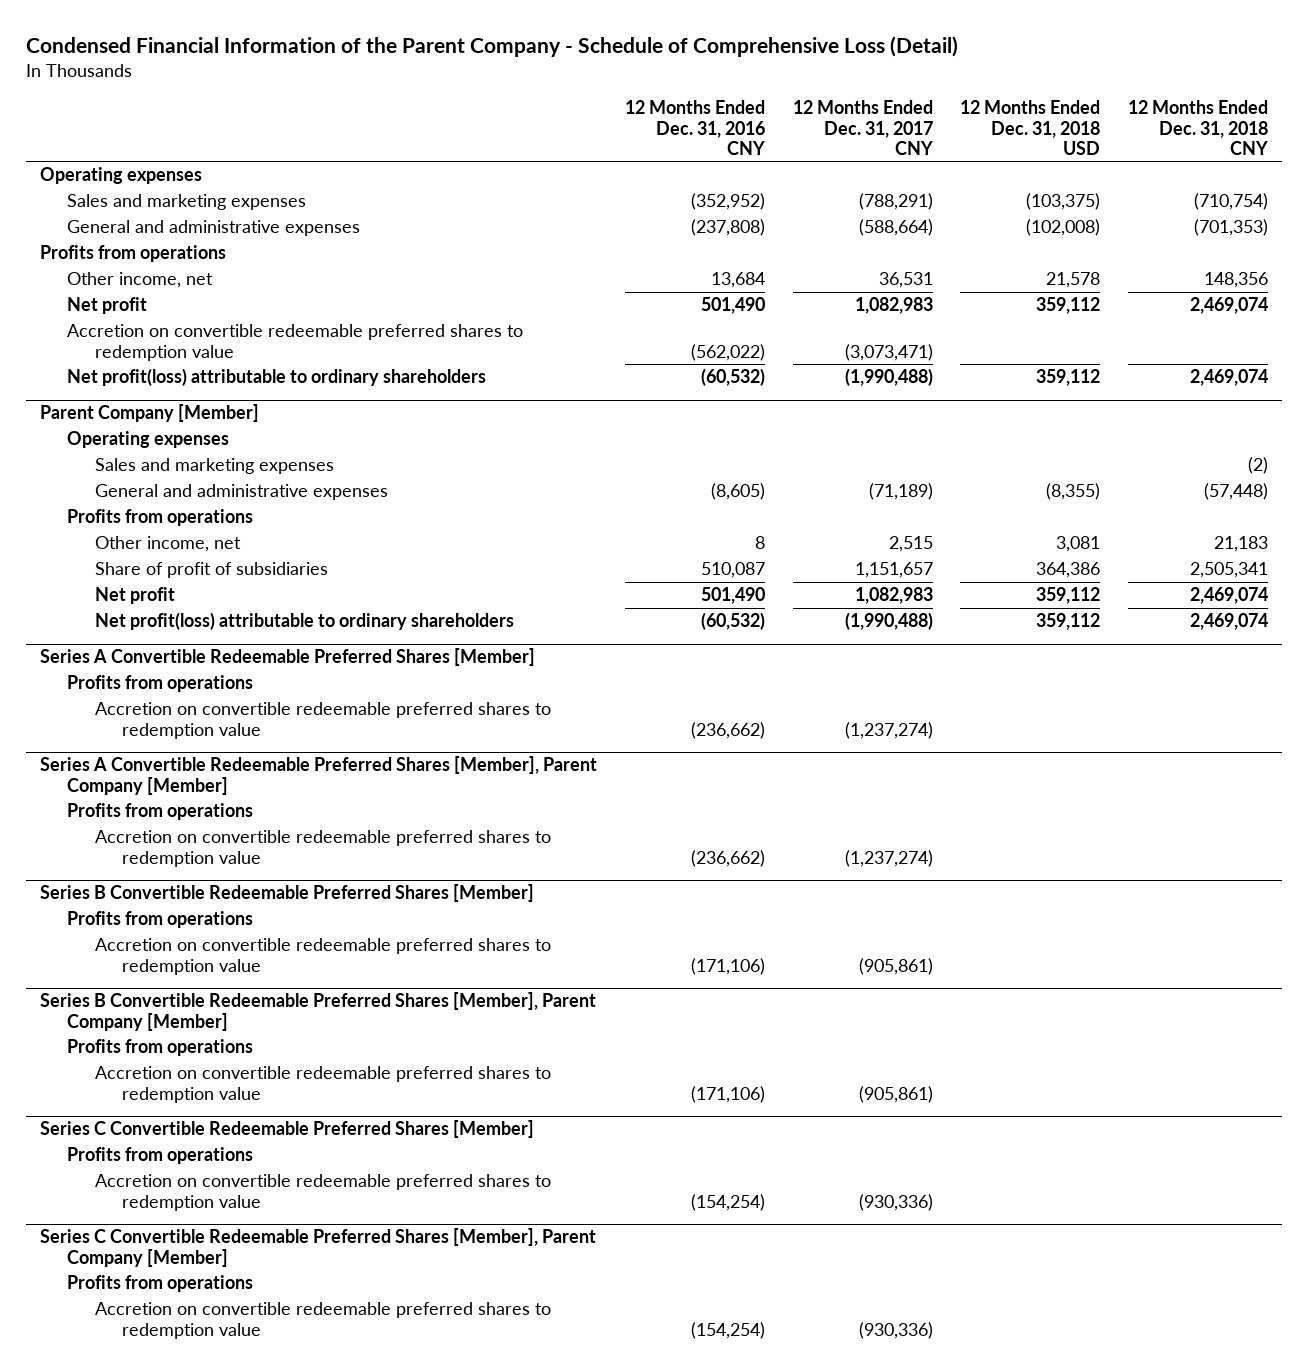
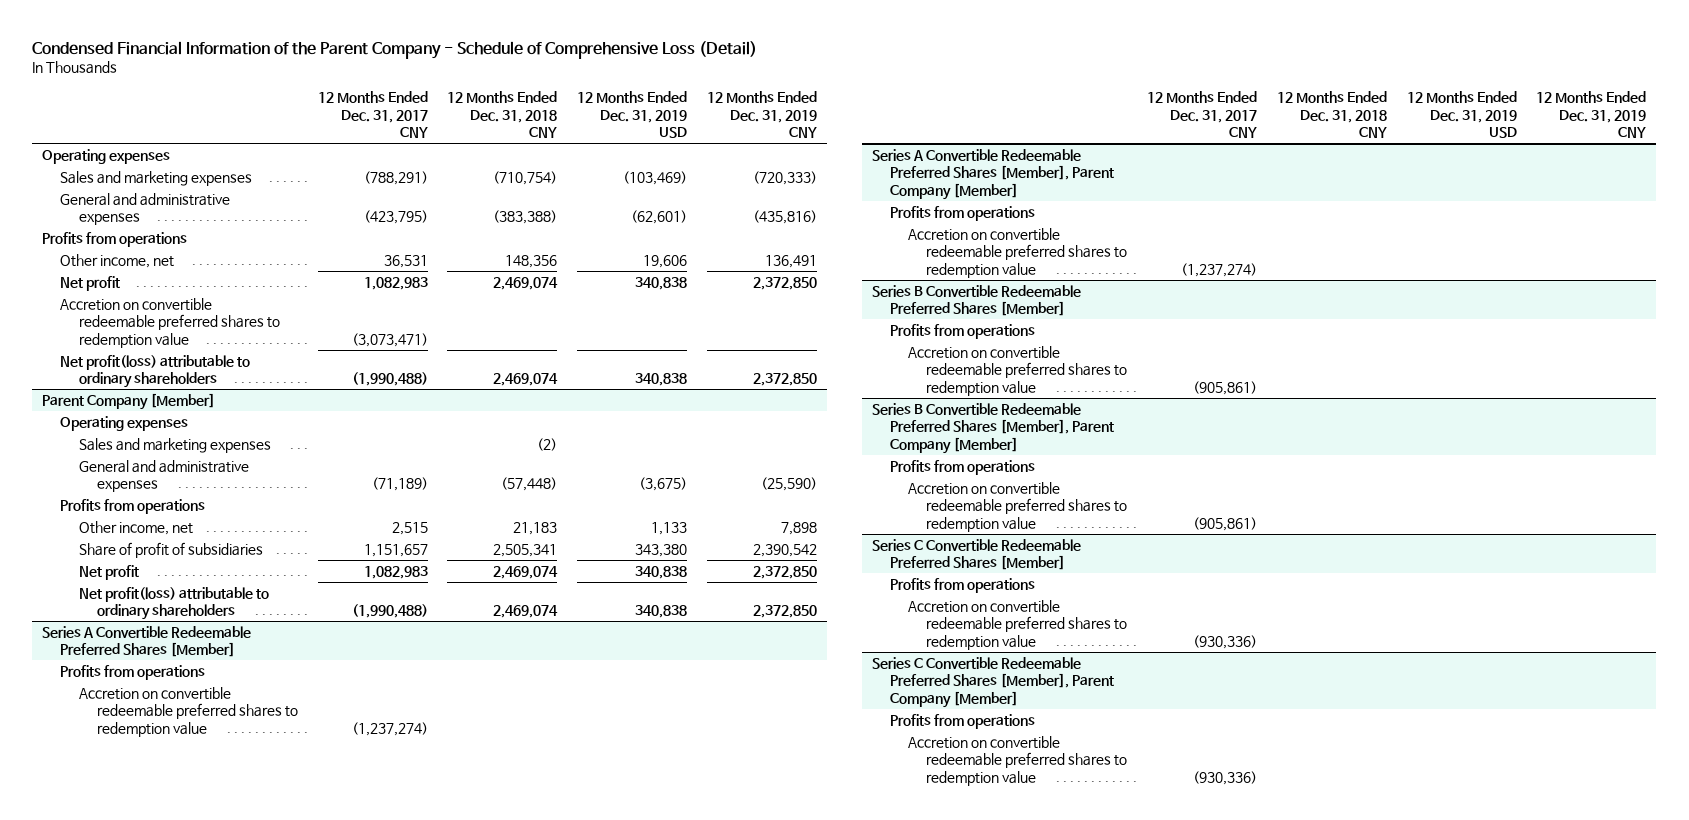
- | 12 Months Ended Dec. 31, 2016 CNY | 12 Months Ended Dec. 31, 2017 CNY | 12 Months Ended Dec. 31, 2018 USD | 12 Months Ended Dec. 31, 2018 CNY
+ | 12 Months Ended Dec. 31, 2017 CNY | 12 Months Ended Dec. 31, 2018 CNY | 12 Months Ended Dec. 31, 2019 USD | 12 Months Ended Dec. 31, 2019 CNY
- General and administrative expenses | (237,808) | (588,664) | (102,008) | (701,353)
+ General and administrative expenses | (423,795) | (383,388) | (62,601) | (435,816)

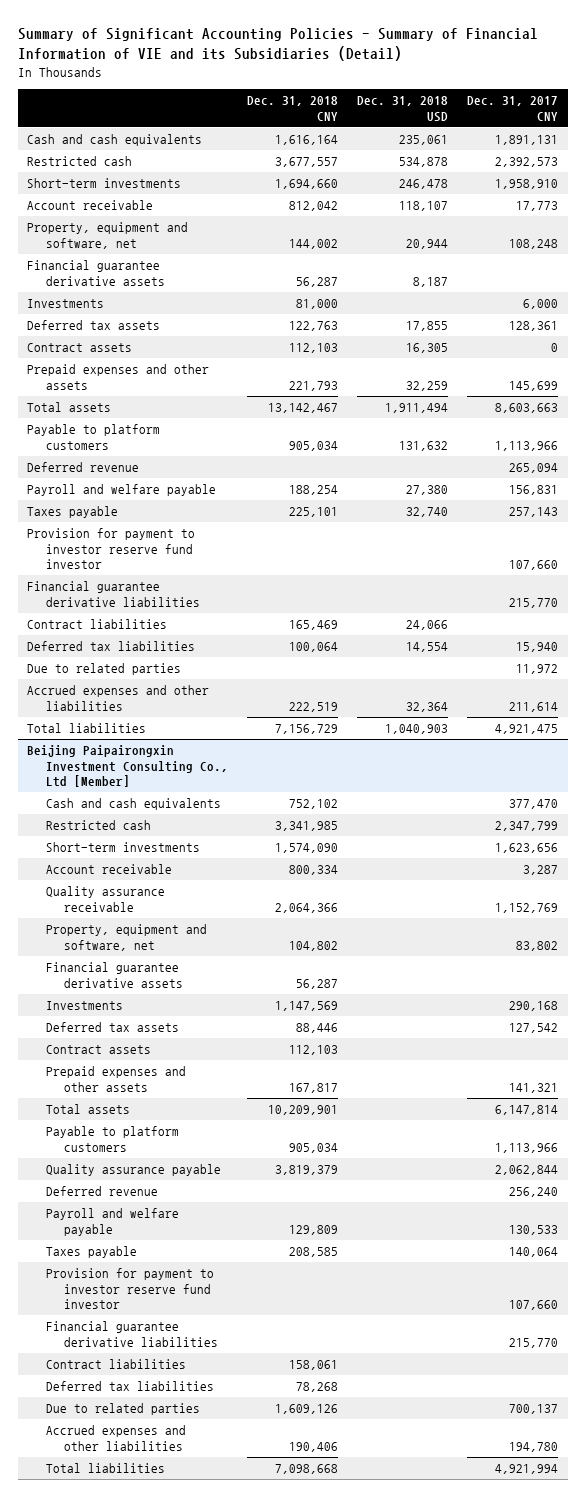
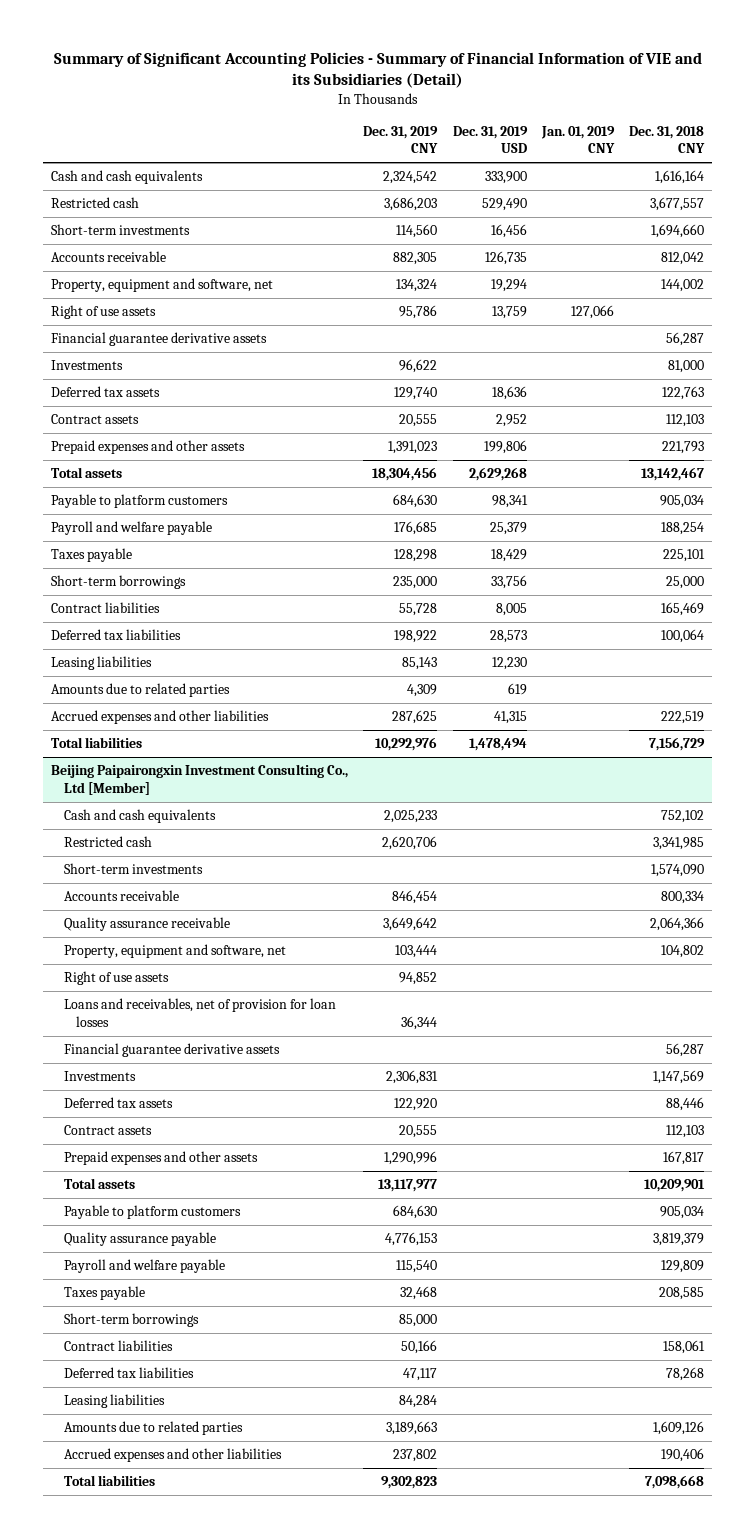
- | Dec. 31, 2018 CNY | Dec. 31, 2018 USD | Dec. 31, 2017 CNY
+ | Dec. 31, 2019 CNY | Dec. 31, 2019 USD | Jan. 01, 2019 CNY | Dec. 31, 2018 CNY
- Account receivable | 812,042 | 118,107 | 17,773
+ Accounts receivable | 882,305 | 126,735 | | 812,042
+ Right of use assets | 95,786 | 13,759 | 127,066 |
- Deferred revenue | | | 265,094
- Provision for payment to investor reserve fund investor | | | 107,660
- Financial guarantee derivative liabilities | | | 215,770
+ Short-term borrowings | 235,000 | 33,756 | | 25,000
- Due to related parties | | | 11,972
+ Leasing liabilities | 85,143 | 12,230 | |
+ Amounts due to related parties | 4,309 | 619 | |
@ Beijing Paipairongxin Investment Consulting Co., Ltd [Member]
- Account receivable | 800,334 | | 3,287
+ Accounts receivable | 846,454 | | | 800,334
+ Right of use assets | 94,852 | | |
+ Loans and receivables, net of provision for loan losses | 36,344 | | |
- Deferred revenue | | | 256,240
- Provision for payment to investor reserve fund investor | | | 107,660
- Financial guarantee derivative liabilities | | | 215,770
+ Short-term borrowings | 85,000 | | |
- Due to related parties | 1,609,126 | | 700,137
+ Leasing liabilities | 84,284 | | |
+ Amounts due to related parties | 3,189,663 | | | 1,609,126

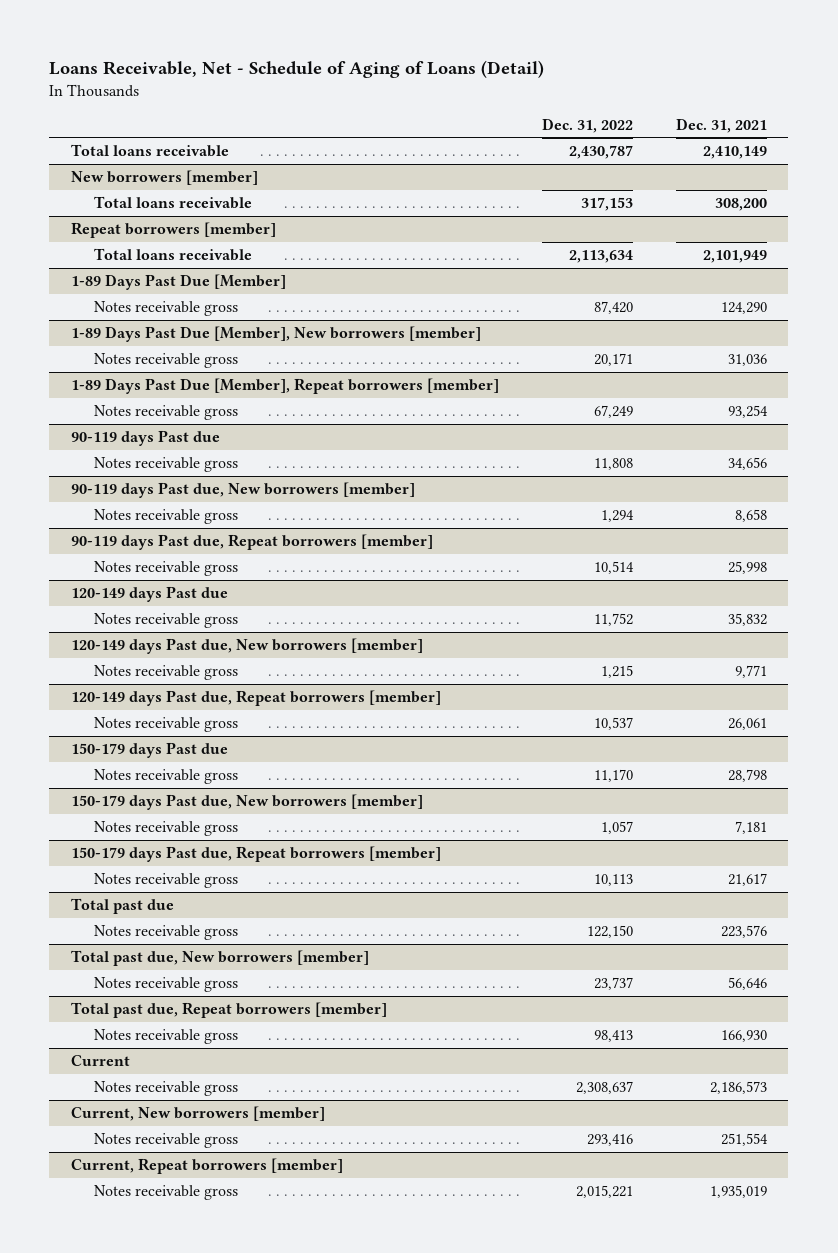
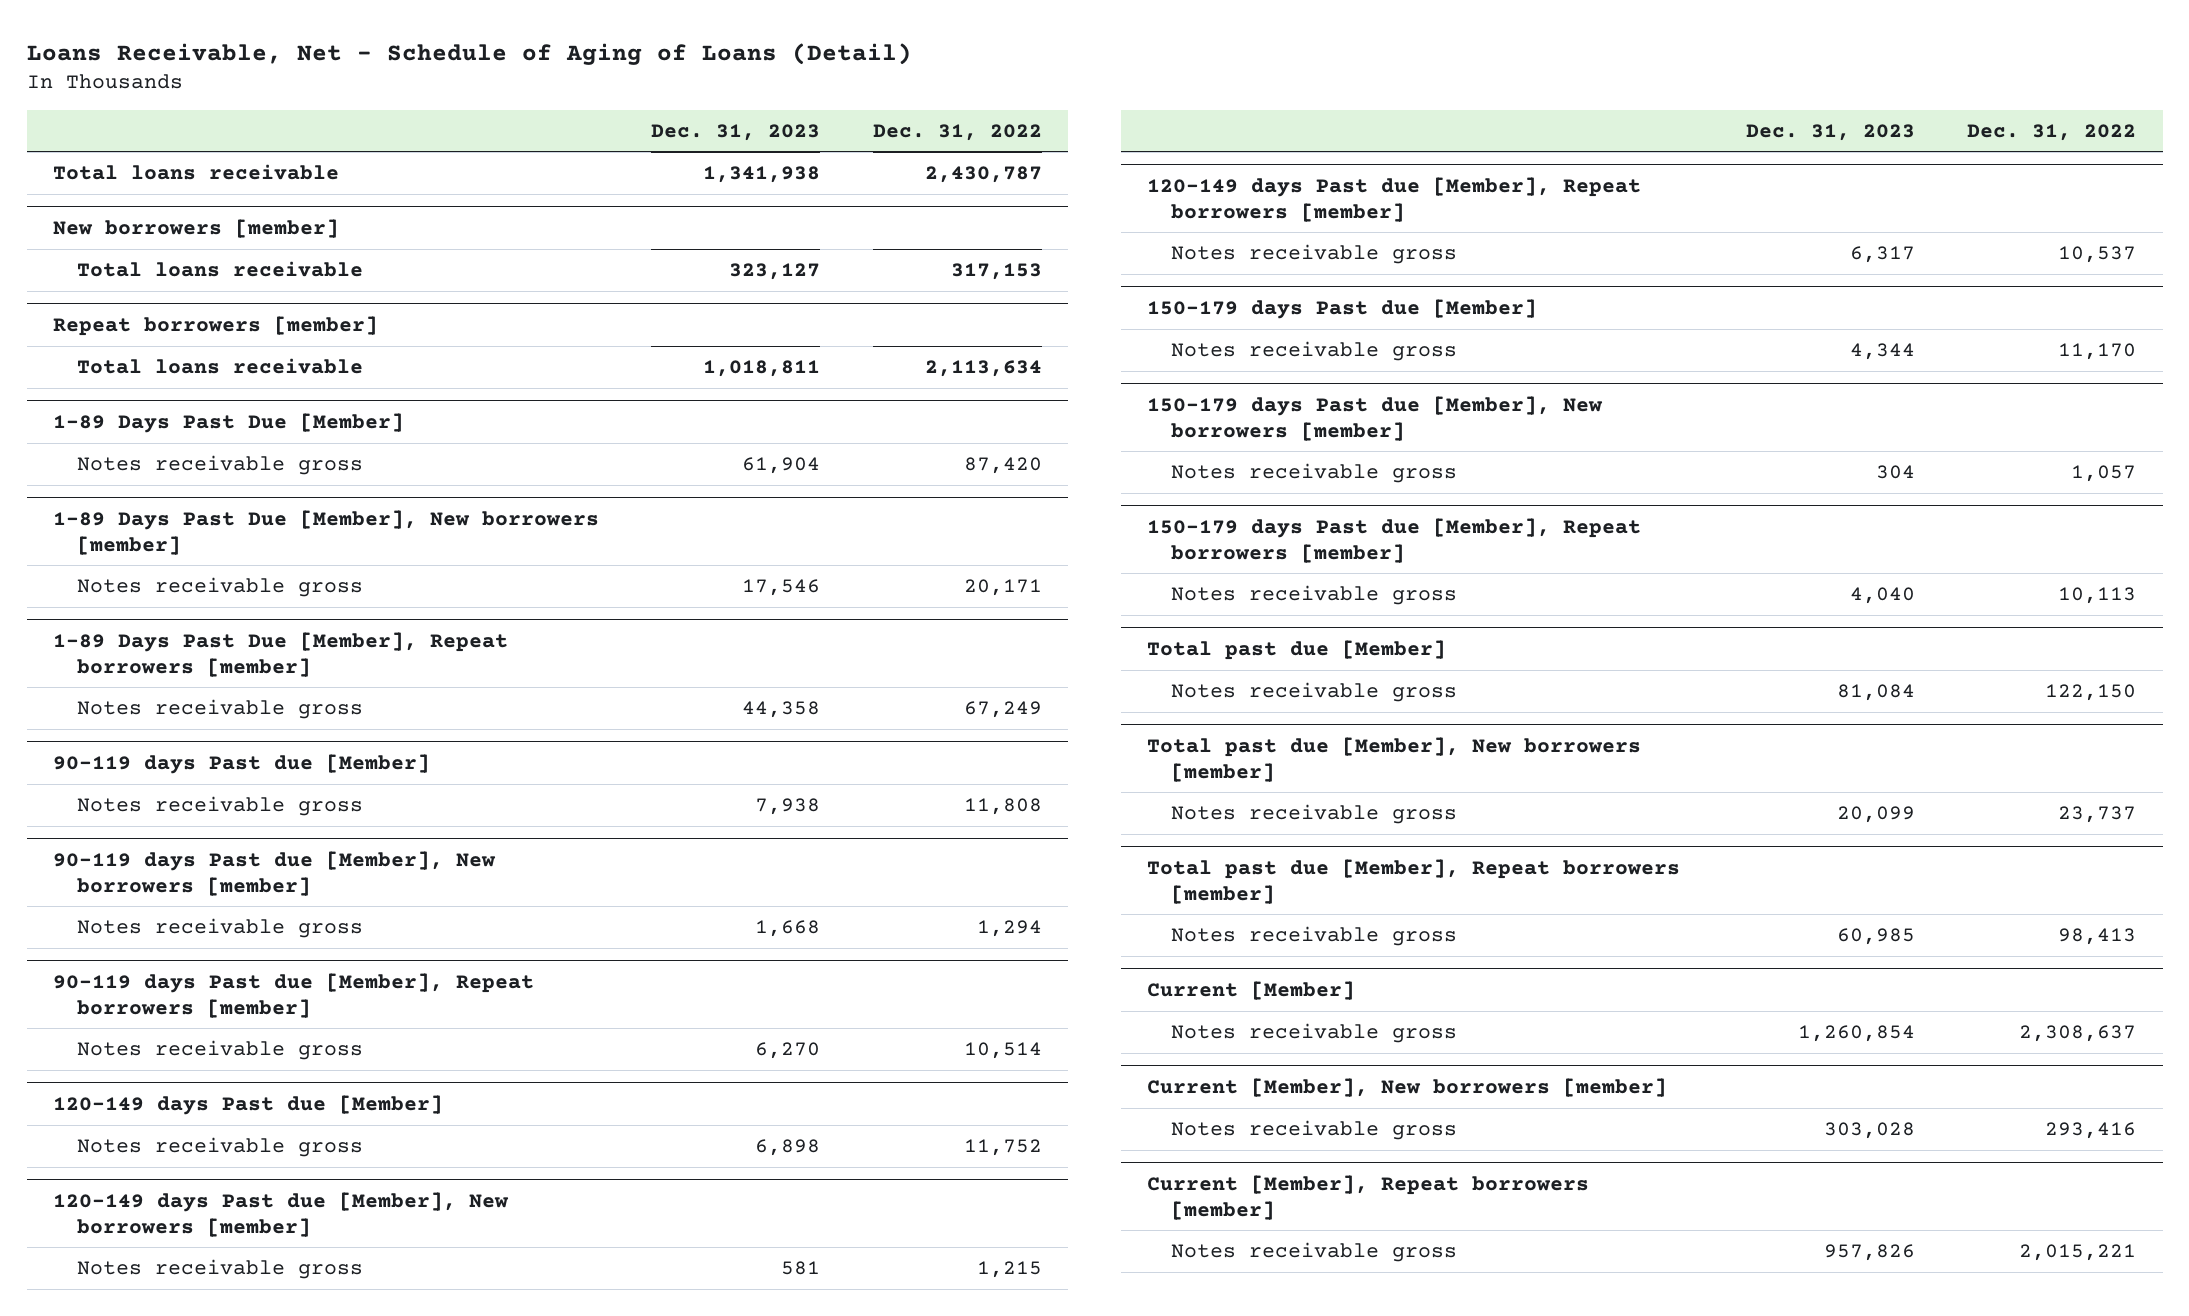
- | Dec. 31, 2022 | Dec. 31, 2021
+ | Dec. 31, 2023 | Dec. 31, 2022
- 90-119 days Past due
+ 90-119 days Past due [Member]
- 90-119 days Past due, New borrowers [member]
+ 90-119 days Past due [Member], New borrowers [member]
- 90-119 days Past due, Repeat borrowers [member]
+ 90-119 days Past due [Member], Repeat borrowers [member]
- 120-149 days Past due
+ 120-149 days Past due [Member]
- 120-149 days Past due, New borrowers [member]
+ 120-149 days Past due [Member], New borrowers [member]
- 120-149 days Past due, Repeat borrowers [member]
+ 120-149 days Past due [Member], Repeat borrowers [member]
- 150-179 days Past due
+ 150-179 days Past due [Member]
- 150-179 days Past due, New borrowers [member]
+ 150-179 days Past due [Member], New borrowers [member]
- 150-179 days Past due, Repeat borrowers [member]
+ 150-179 days Past due [Member], Repeat borrowers [member]
- Total past due
+ Total past due [Member]
- Total past due, New borrowers [member]
+ Total past due [Member], New borrowers [member]
- Total past due, Repeat borrowers [member]
+ Total past due [Member], Repeat borrowers [member]
- Current
+ Current [Member]
- Current, New borrowers [member]
+ Current [Member], New borrowers [member]
- Current, Repeat borrowers [member]
+ Current [Member], Repeat borrowers [member]

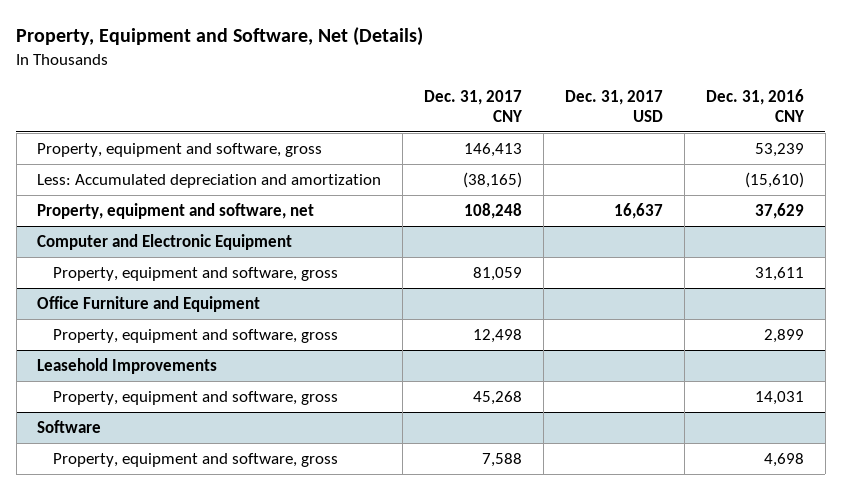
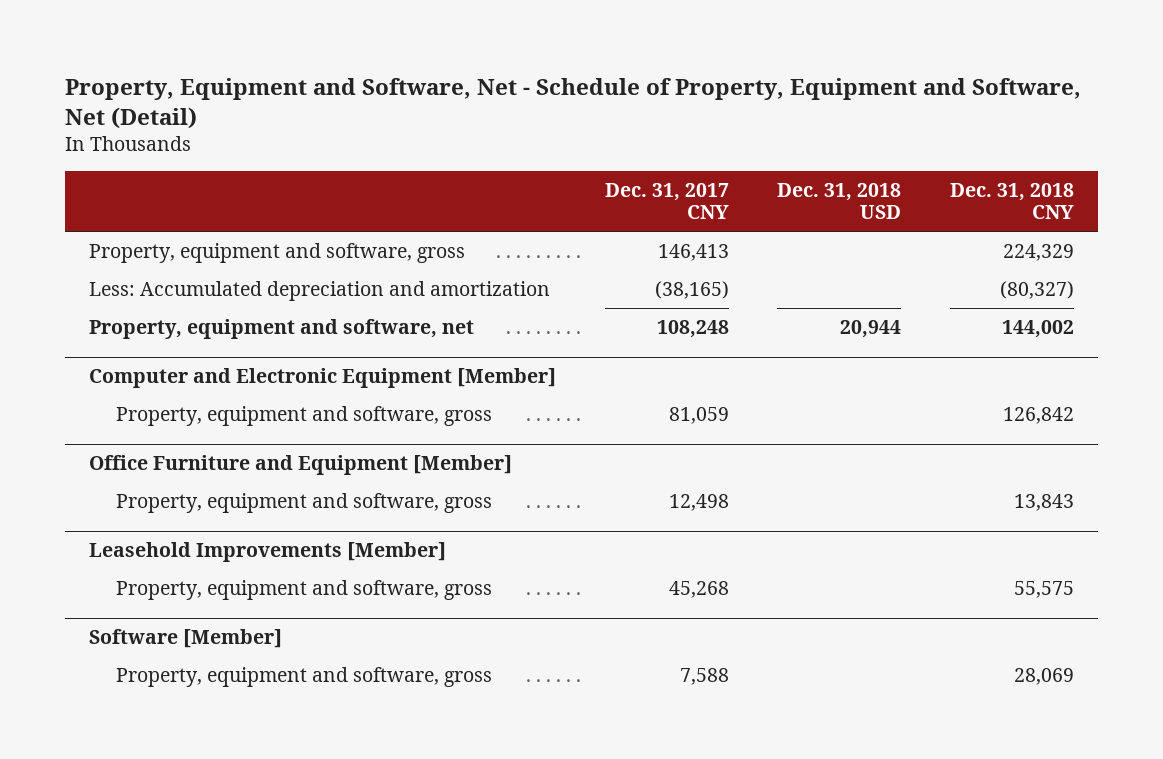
- Property, Equipment and Software, Net (Details)
+ Property, Equipment and Software, Net - Schedule of Property, Equipment and Software, Net (Detail)
- | Dec. 31, 2017 CNY | Dec. 31, 2017 USD | Dec. 31, 2016 CNY
+ | Dec. 31, 2017 CNY | Dec. 31, 2018 USD | Dec. 31, 2018 CNY
- Computer and Electronic Equipment
+ Computer and Electronic Equipment [Member]
- Office Furniture and Equipment
+ Office Furniture and Equipment [Member]
- Leasehold Improvements
+ Leasehold Improvements [Member]
- Software
+ Software [Member]

